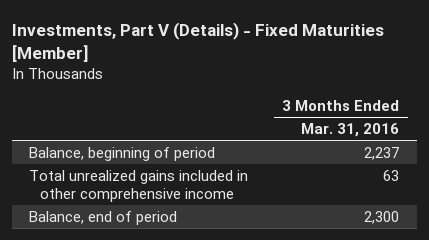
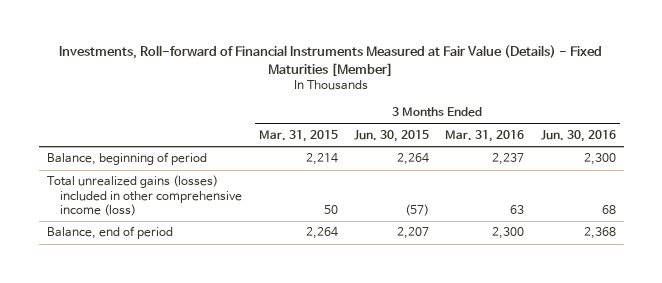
- Investments, Part V (Details) - Fixed Maturities [Member]
+ Investments, Roll-forward of Financial Instruments Measured at Fair Value (Details) - Fixed Maturities [Member]
- | 3 Months Ended Mar. 31, 2016
+ | 3 Months Ended Mar. 31, 2015 | 3 Months Ended Jun. 30, 2015 | 3 Months Ended Mar. 31, 2016 | 3 Months Ended Jun. 30, 2016
- Total unrealized gains included in other comprehensive income | 63
+ Total unrealized gains (losses) included in other comprehensive income (loss) | 50 | (57) | 63 | 68

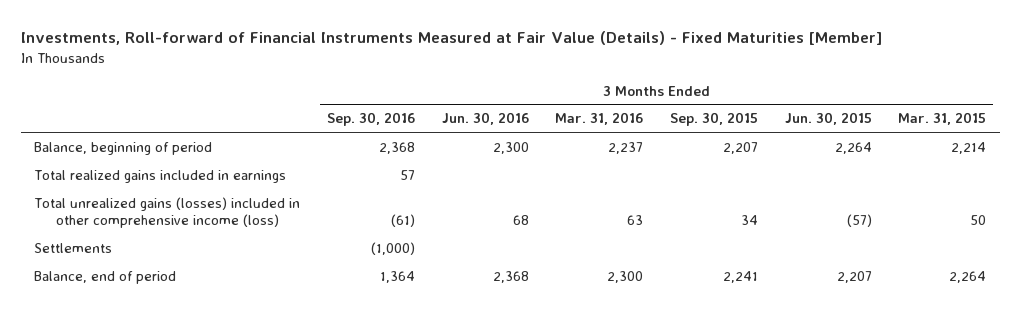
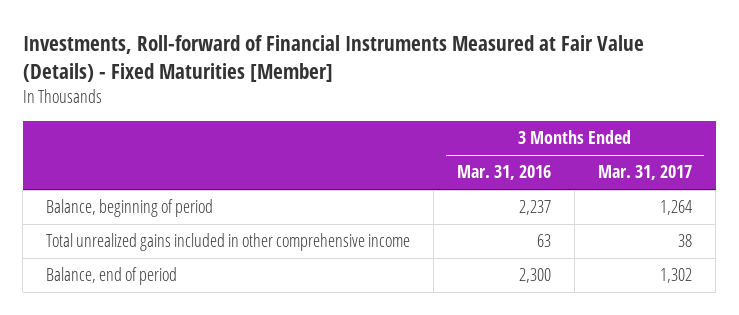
- | 3 Months Ended Sep. 30, 2016 | 3 Months Ended Jun. 30, 2016 | 3 Months Ended Mar. 31, 2016 | 3 Months Ended Sep. 30, 2015 | 3 Months Ended Jun. 30, 2015 | 3 Months Ended Mar. 31, 2015
+ | 3 Months Ended Mar. 31, 2016 | 3 Months Ended Mar. 31, 2017
- Total realized gains included in earnings | 57 | | | | |
- Total unrealized gains (losses) included in other comprehensive income (loss) | (61) | 68 | 63 | 34 | (57) | 50
- Settlements | (1,000) | | | | |
+ Total unrealized gains included in other comprehensive income | 63 | 38

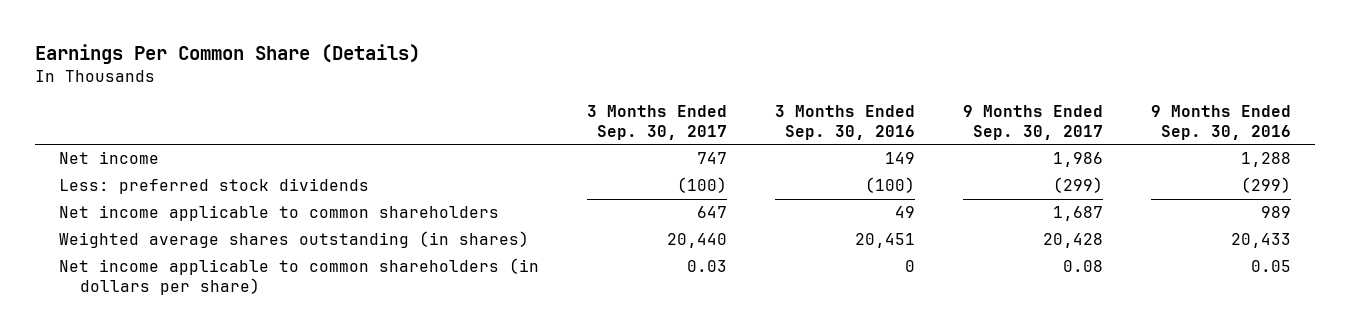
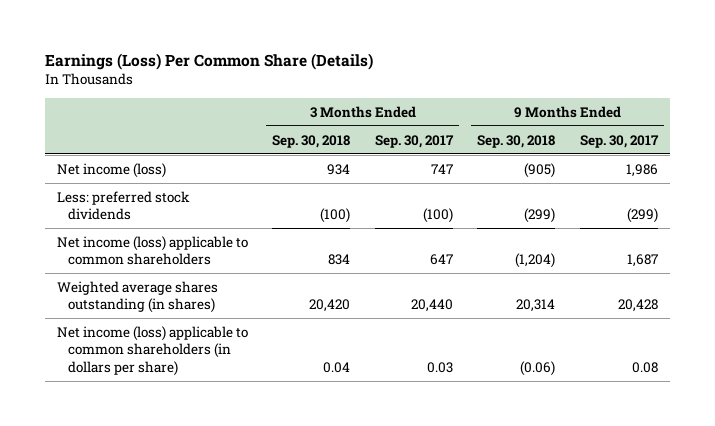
- Earnings Per Common Share (Details)
+ Earnings (Loss) Per Common Share (Details)
- | 3 Months Ended Sep. 30, 2017 | 3 Months Ended Sep. 30, 2016 | 9 Months Ended Sep. 30, 2017 | 9 Months Ended Sep. 30, 2016
+ | 3 Months Ended Sep. 30, 2018 | 3 Months Ended Sep. 30, 2017 | 9 Months Ended Sep. 30, 2018 | 9 Months Ended Sep. 30, 2017
- Net income | 747 | 149 | 1,986 | 1,288
+ Net income (loss) | 934 | 747 | (905) | 1,986
- Net income applicable to common shareholders | 647 | 49 | 1,687 | 989
+ Net income (loss) applicable to common shareholders | 834 | 647 | (1,204) | 1,687
- Net income applicable to common shareholders (in dollars per share) | 0.03 | 0 | 0.08 | 0.05
+ Net income (loss) applicable to common shareholders (in dollars per share) | 0.04 | 0.03 | (0.06) | 0.08

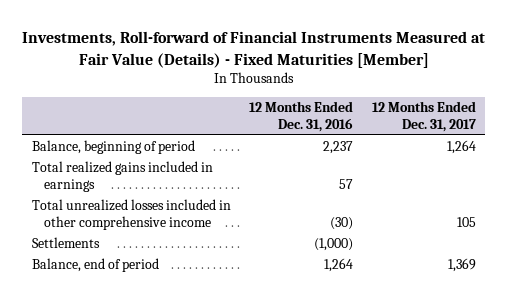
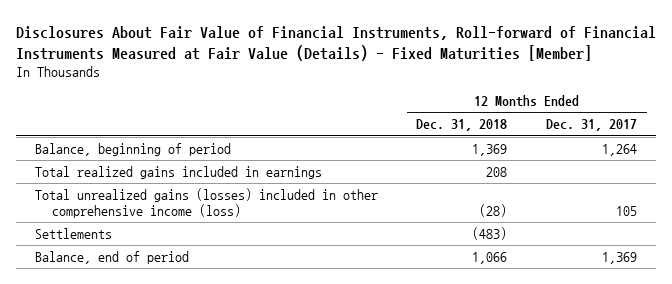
- Investments, Roll-forward of Financial Instruments Measured at Fair Value (Details) - Fixed Maturities [Member]
+ Disclosures About Fair Value of Financial Instruments, Roll-forward of Financial Instruments Measured at Fair Value (Details) - Fixed Maturities [Member]
- | 12 Months Ended Dec. 31, 2016 | 12 Months Ended Dec. 31, 2017
+ | 12 Months Ended Dec. 31, 2018 | 12 Months Ended Dec. 31, 2017
- Total unrealized losses included in other comprehensive income | (30) | 105
+ Total unrealized gains (losses) included in other comprehensive income (loss) | (28) | 105

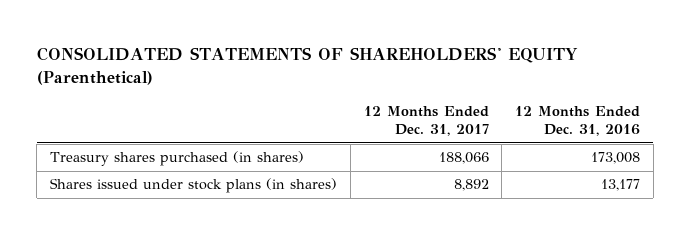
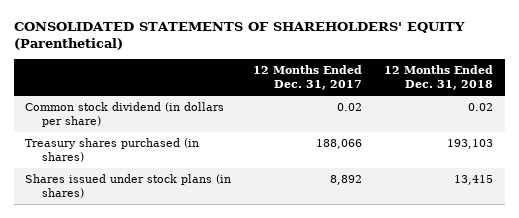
- | 12 Months Ended Dec. 31, 2017 | 12 Months Ended Dec. 31, 2016
+ | 12 Months Ended Dec. 31, 2017 | 12 Months Ended Dec. 31, 2018
+ Common stock dividend (in dollars per share) | 0.02 | 0.02

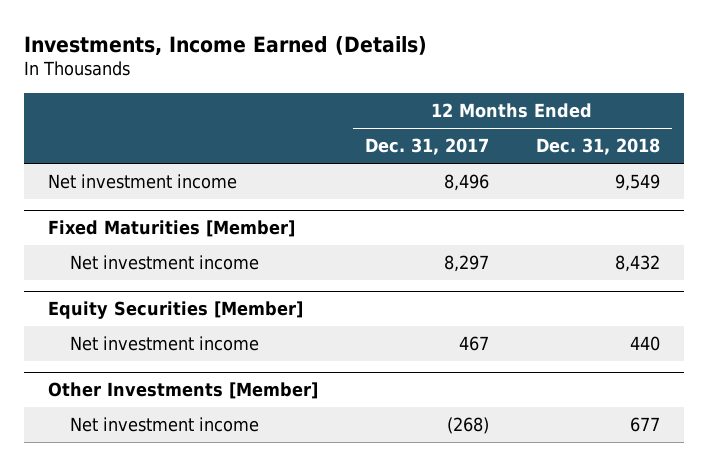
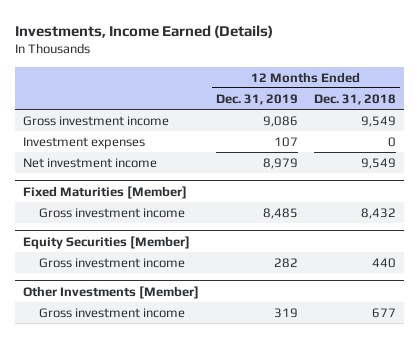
- | 12 Months Ended Dec. 31, 2017 | 12 Months Ended Dec. 31, 2018
+ | 12 Months Ended Dec. 31, 2019 | 12 Months Ended Dec. 31, 2018
+ Gross investment income | 9,086 | 9,549
+ Investment expenses | 107 | 0
@ Fixed Maturities [Member]
- Net investment income | 8,297 | 8,432
+ Gross investment income | 8,485 | 8,432
@ Equity Securities [Member]
- Net investment income | 467 | 440
+ Gross investment income | 282 | 440
@ Other Investments [Member]
- Net investment income | (268) | 677
+ Gross investment income | 319 | 677

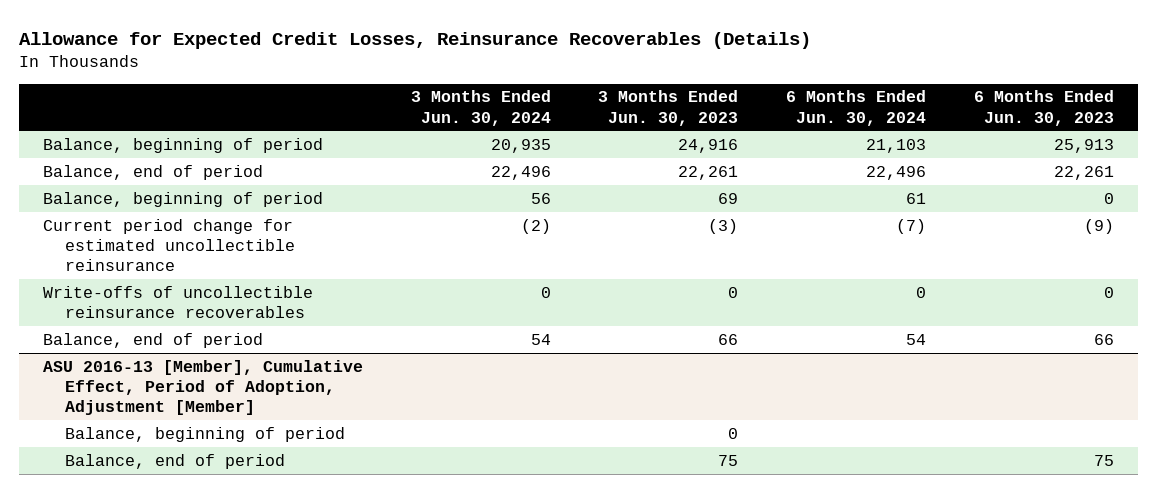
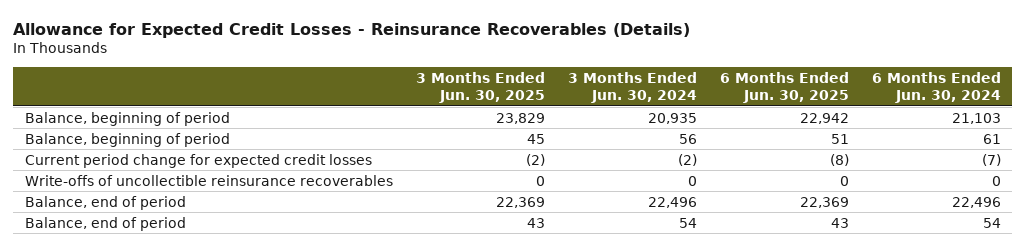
- Allowance for Expected Credit Losses, Reinsurance Recoverables (Details)
+ Allowance for Expected Credit Losses - Reinsurance Recoverables (Details)
- | 3 Months Ended Jun. 30, 2024 | 3 Months Ended Jun. 30, 2023 | 6 Months Ended Jun. 30, 2024 | 6 Months Ended Jun. 30, 2023
+ | 3 Months Ended Jun. 30, 2025 | 3 Months Ended Jun. 30, 2024 | 6 Months Ended Jun. 30, 2025 | 6 Months Ended Jun. 30, 2024
- Current period change for estimated uncollectible reinsurance | (2) | (3) | (7) | (9)
+ Current period change for expected credit losses | (2) | (2) | (8) | (7)
moved down: Balance, end of period | 22,369 | 22,496 | 22,369 | 22,496
- ASU 2016-13 [Member], Cumulative Effect, Period of Adoption, Adjustment [Member]
- Balance, beginning of period | | 0 | |
- Balance, end of period | | 75 | | 75

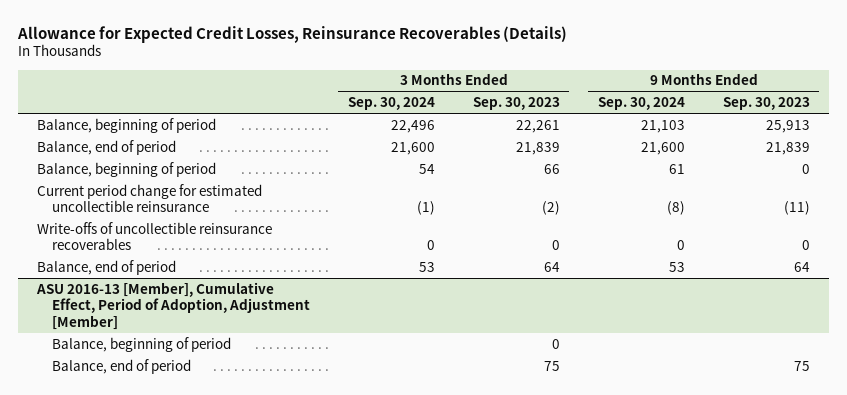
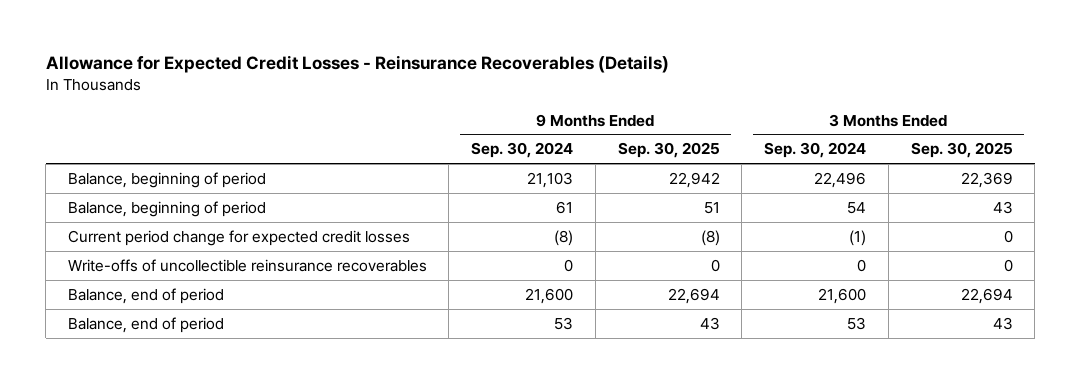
- Allowance for Expected Credit Losses, Reinsurance Recoverables (Details)
+ Allowance for Expected Credit Losses - Reinsurance Recoverables (Details)
- | 3 Months Ended Sep. 30, 2024 | 3 Months Ended Sep. 30, 2023 | 9 Months Ended Sep. 30, 2024 | 9 Months Ended Sep. 30, 2023
+ | 9 Months Ended Sep. 30, 2024 | 9 Months Ended Sep. 30, 2025 | 3 Months Ended Sep. 30, 2024 | 3 Months Ended Sep. 30, 2025
- Current period change for estimated uncollectible reinsurance | (1) | (2) | (8) | (11)
+ Current period change for expected credit losses | (8) | (8) | (1) | 0
moved down: Balance, end of period | 21,600 | 22,694 | 21,600 | 22,694
- ASU 2016-13 [Member], Cumulative Effect, Period of Adoption, Adjustment [Member]
- Balance, beginning of period | | 0 | |
- Balance, end of period | | 75 | | 75

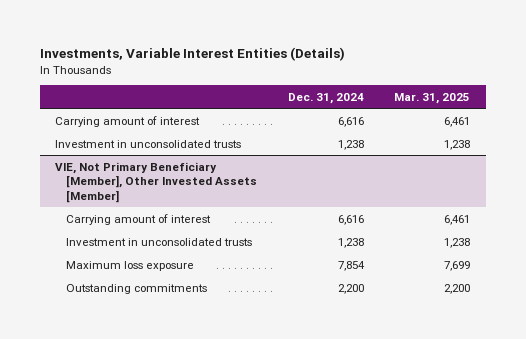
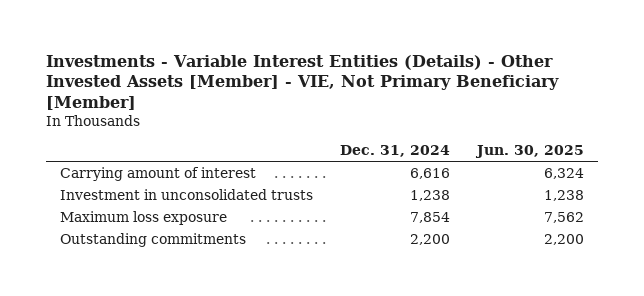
- Investments, Variable Interest Entities (Details)
+ Investments - Variable Interest Entities (Details) - Other Invested Assets [Member] - VIE, Not Primary Beneficiary [Member]
- | Dec. 31, 2024 | Mar. 31, 2025
+ | Dec. 31, 2024 | Jun. 30, 2025
- VIE, Not Primary Beneficiary [Member], Other Invested Assets [Member]
- Carrying amount of interest | 6,616 | 6,461
- Investment in unconsolidated trusts | 1,238 | 1,238

